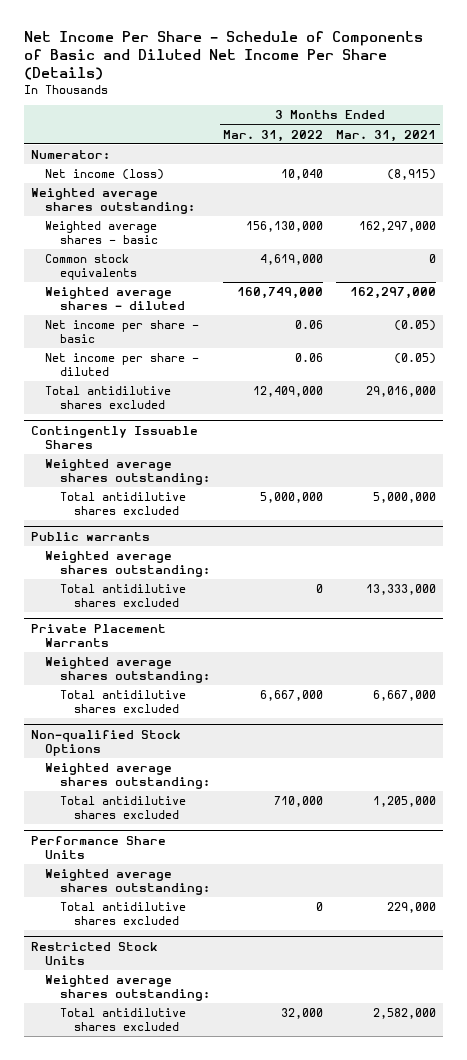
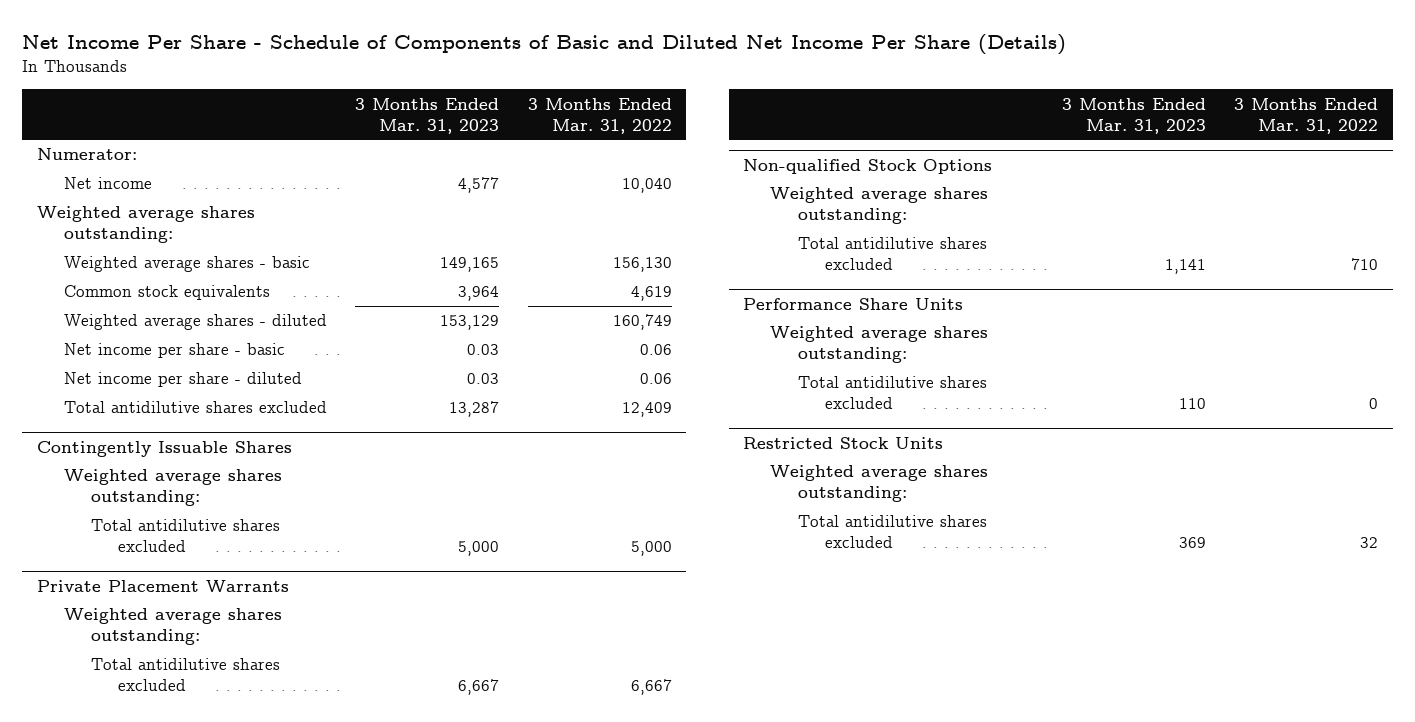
- | 3 Months Ended Mar. 31, 2022 | 3 Months Ended Mar. 31, 2021
+ | 3 Months Ended Mar. 31, 2023 | 3 Months Ended Mar. 31, 2022
- Net income (loss) | 10,040 | (8,915)
+ Net income | 4,577 | 10,040
- Weighted average shares - basic | 156,130,000 | 162,297,000
- Common stock equivalents | 4,619,000 | 0
- Weighted average shares - diluted | 160,749,000 | 162,297,000
+ Weighted average shares - basic | 149,165 | 156,130
+ Common stock equivalents | 3,964 | 4,619
+ Weighted average shares - diluted | 153,129 | 160,749
- Total antidilutive shares excluded | 12,409,000 | 29,016,000
+ Total antidilutive shares excluded | 13,287 | 12,409
@ Contingently Issuable Shares
- Total antidilutive shares excluded | 5,000,000 | 5,000,000
- Public warrants
- Weighted average shares outstanding:
- Total antidilutive shares excluded | 0 | 13,333,000
@ Contingently Issuable Shares
+ Total antidilutive shares excluded | 5,000 | 5,000
@ Private Placement Warrants
- Total antidilutive shares excluded | 6,667,000 | 6,667,000
+ Total antidilutive shares excluded | 6,667 | 6,667
@ Non-qualified Stock Options
- Total antidilutive shares excluded | 710,000 | 1,205,000
+ Total antidilutive shares excluded | 1,141 | 710
@ Restricted Stock Units
- Total antidilutive shares excluded | 32,000 | 2,582,000
+ Total antidilutive shares excluded | 369 | 32

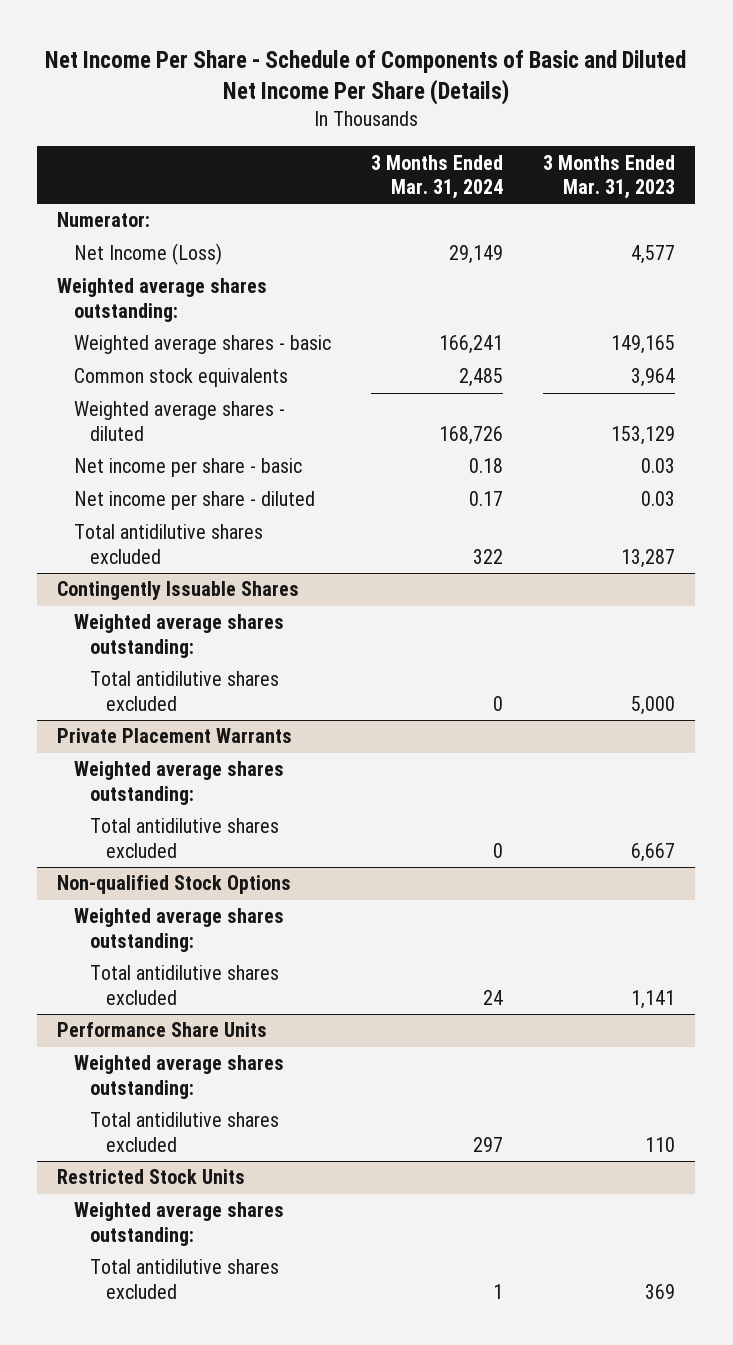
- | 3 Months Ended Mar. 31, 2023 | 3 Months Ended Mar. 31, 2022
+ | 3 Months Ended Mar. 31, 2024 | 3 Months Ended Mar. 31, 2023
- Net income | 4,577 | 10,040
+ Net Income (Loss) | 29,149 | 4,577

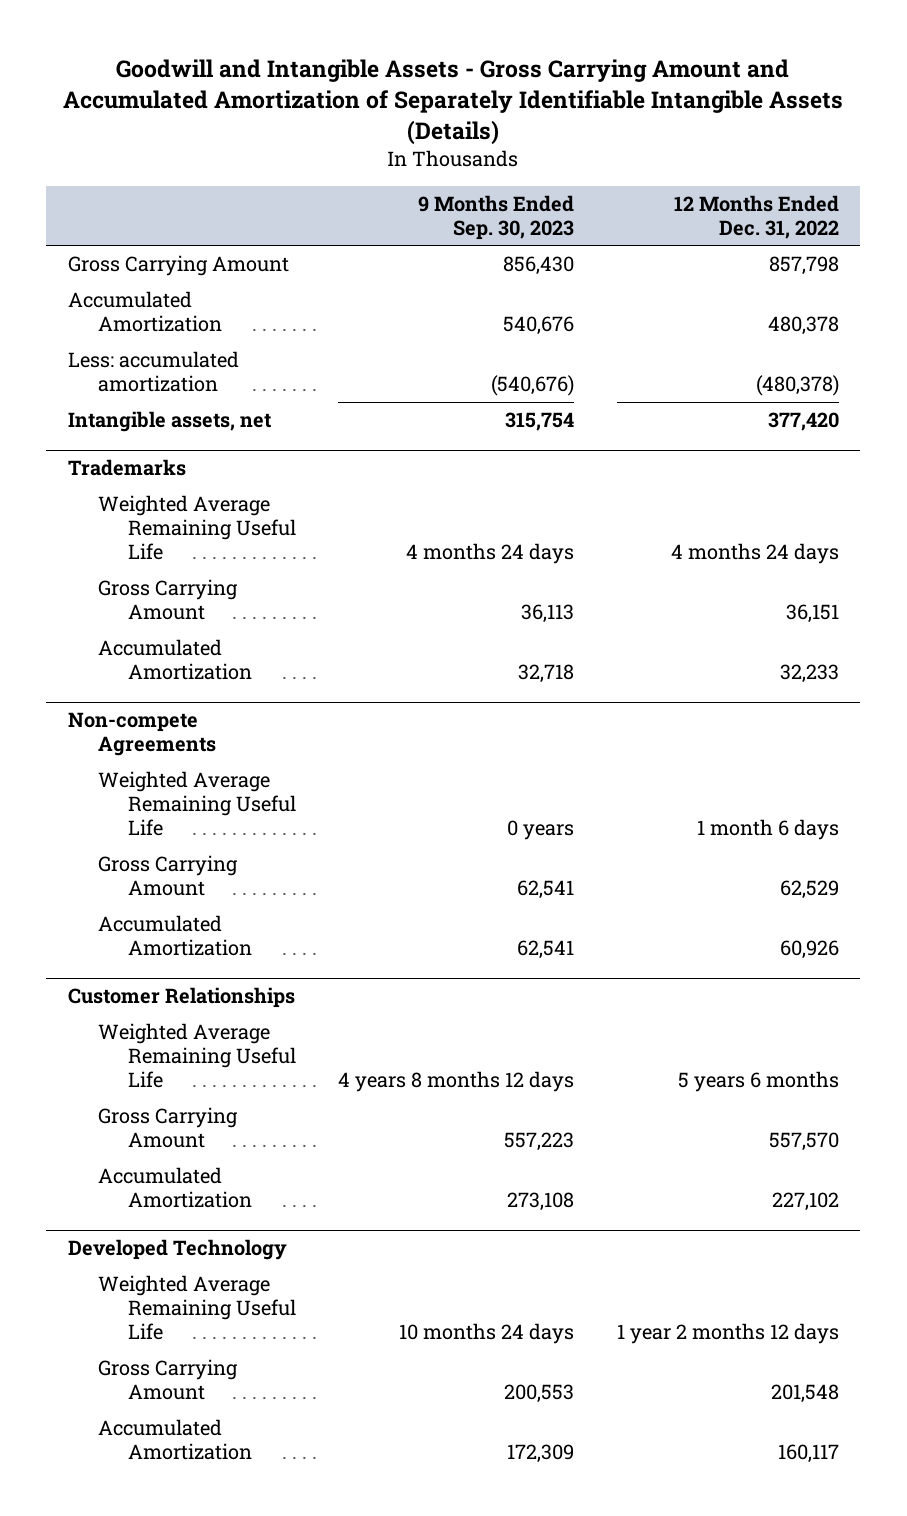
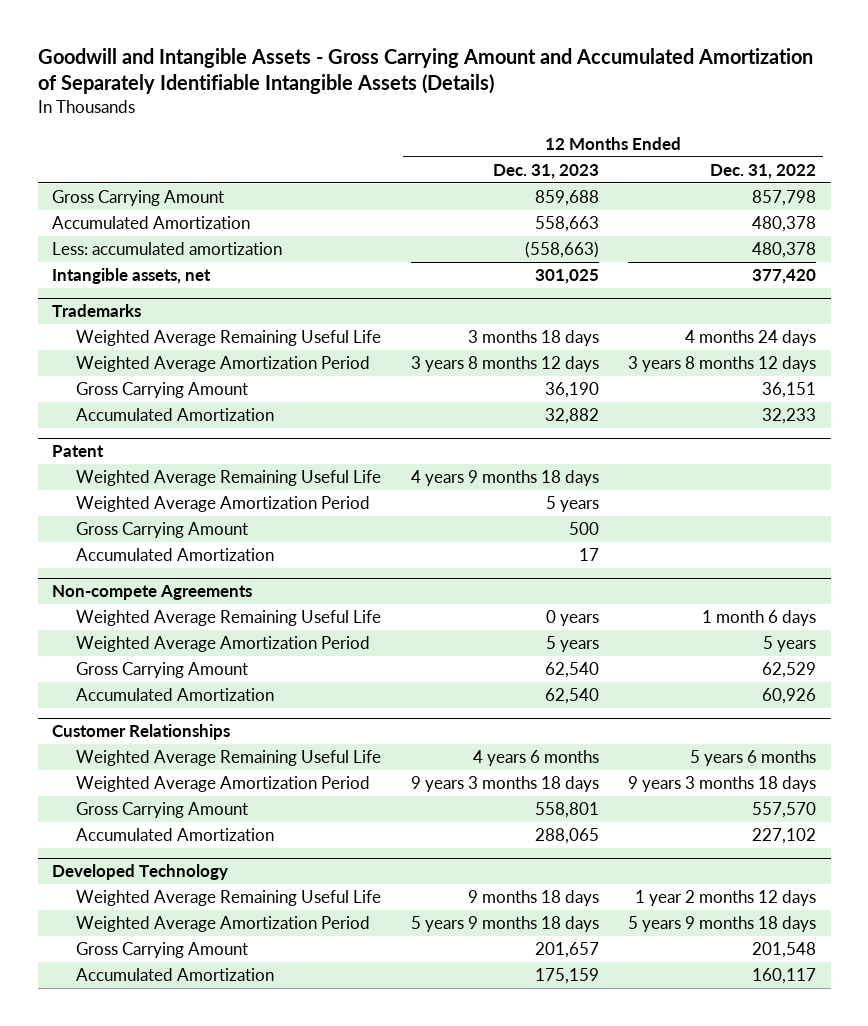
- | 9 Months Ended Sep. 30, 2023 | 12 Months Ended Dec. 31, 2022
+ | 12 Months Ended Dec. 31, 2023 | 12 Months Ended Dec. 31, 2022
- Less: accumulated amortization | (540,676) | (480,378)
+ Less: accumulated amortization | (558,663) | 480,378
@ Trademarks
+ Weighted Average Amortization Period | 3 years 8 months 12 days | 3 years 8 months 12 days
+ Patent
+ Weighted Average Remaining Useful Life | 4 years 9 months 18 days |
+ Weighted Average Amortization Period | 5 years |
+ Gross Carrying Amount | 500 |
+ Accumulated Amortization | 17 |
@ Non-compete Agreements
+ Weighted Average Amortization Period | 5 years | 5 years
@ Customer Relationships
+ Weighted Average Amortization Period | 9 years 3 months 18 days | 9 years 3 months 18 days
@ Developed Technology
+ Weighted Average Amortization Period | 5 years 9 months 18 days | 5 years 9 months 18 days

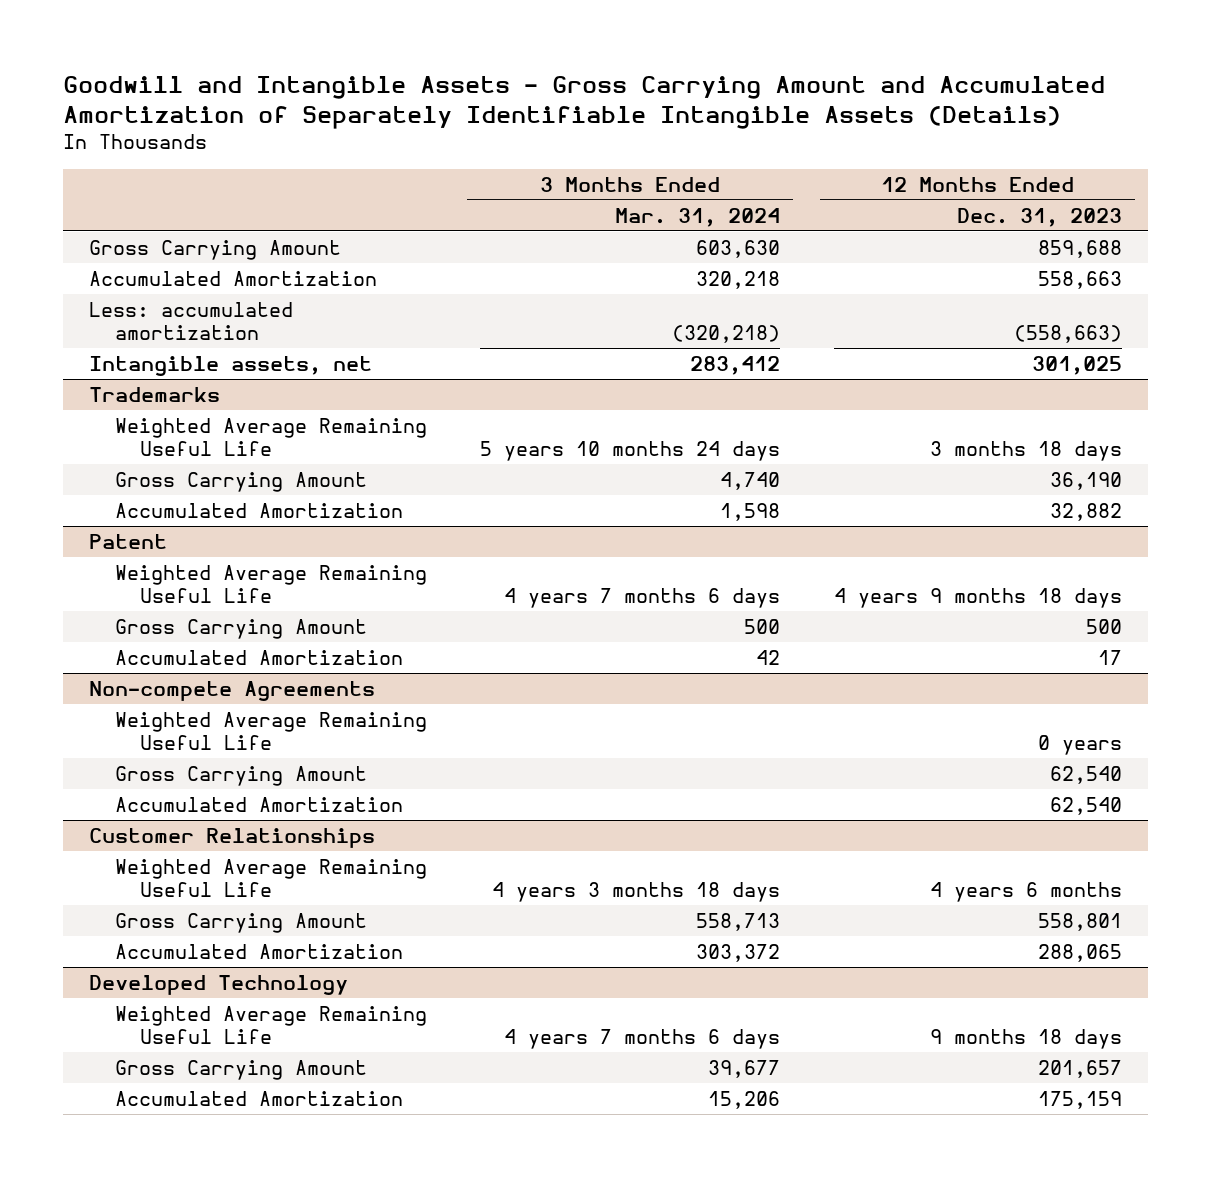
- | 12 Months Ended Dec. 31, 2023 | 12 Months Ended Dec. 31, 2022
+ | 3 Months Ended Mar. 31, 2024 | 12 Months Ended Dec. 31, 2023
@ Trademarks
- Weighted Average Amortization Period | 3 years 8 months 12 days | 3 years 8 months 12 days
@ Patent
- Weighted Average Amortization Period | 5 years |
@ Non-compete Agreements
- Weighted Average Amortization Period | 5 years | 5 years
@ Customer Relationships
- Weighted Average Amortization Period | 9 years 3 months 18 days | 9 years 3 months 18 days
@ Developed Technology
- Weighted Average Amortization Period | 5 years 9 months 18 days | 5 years 9 months 18 days

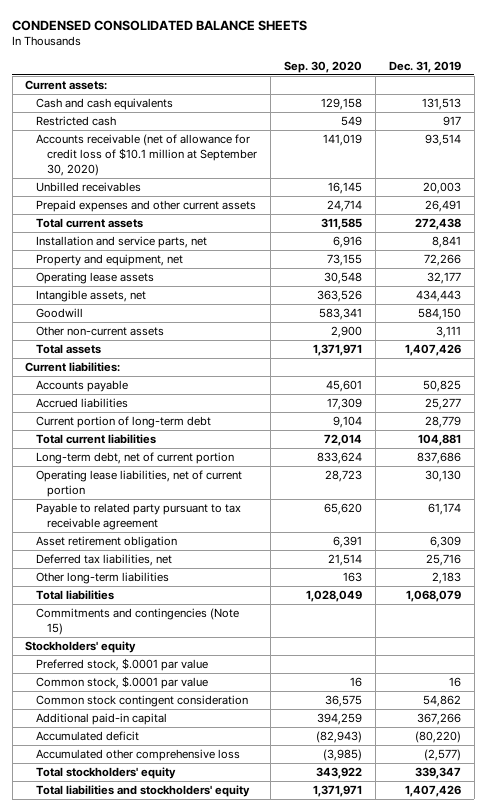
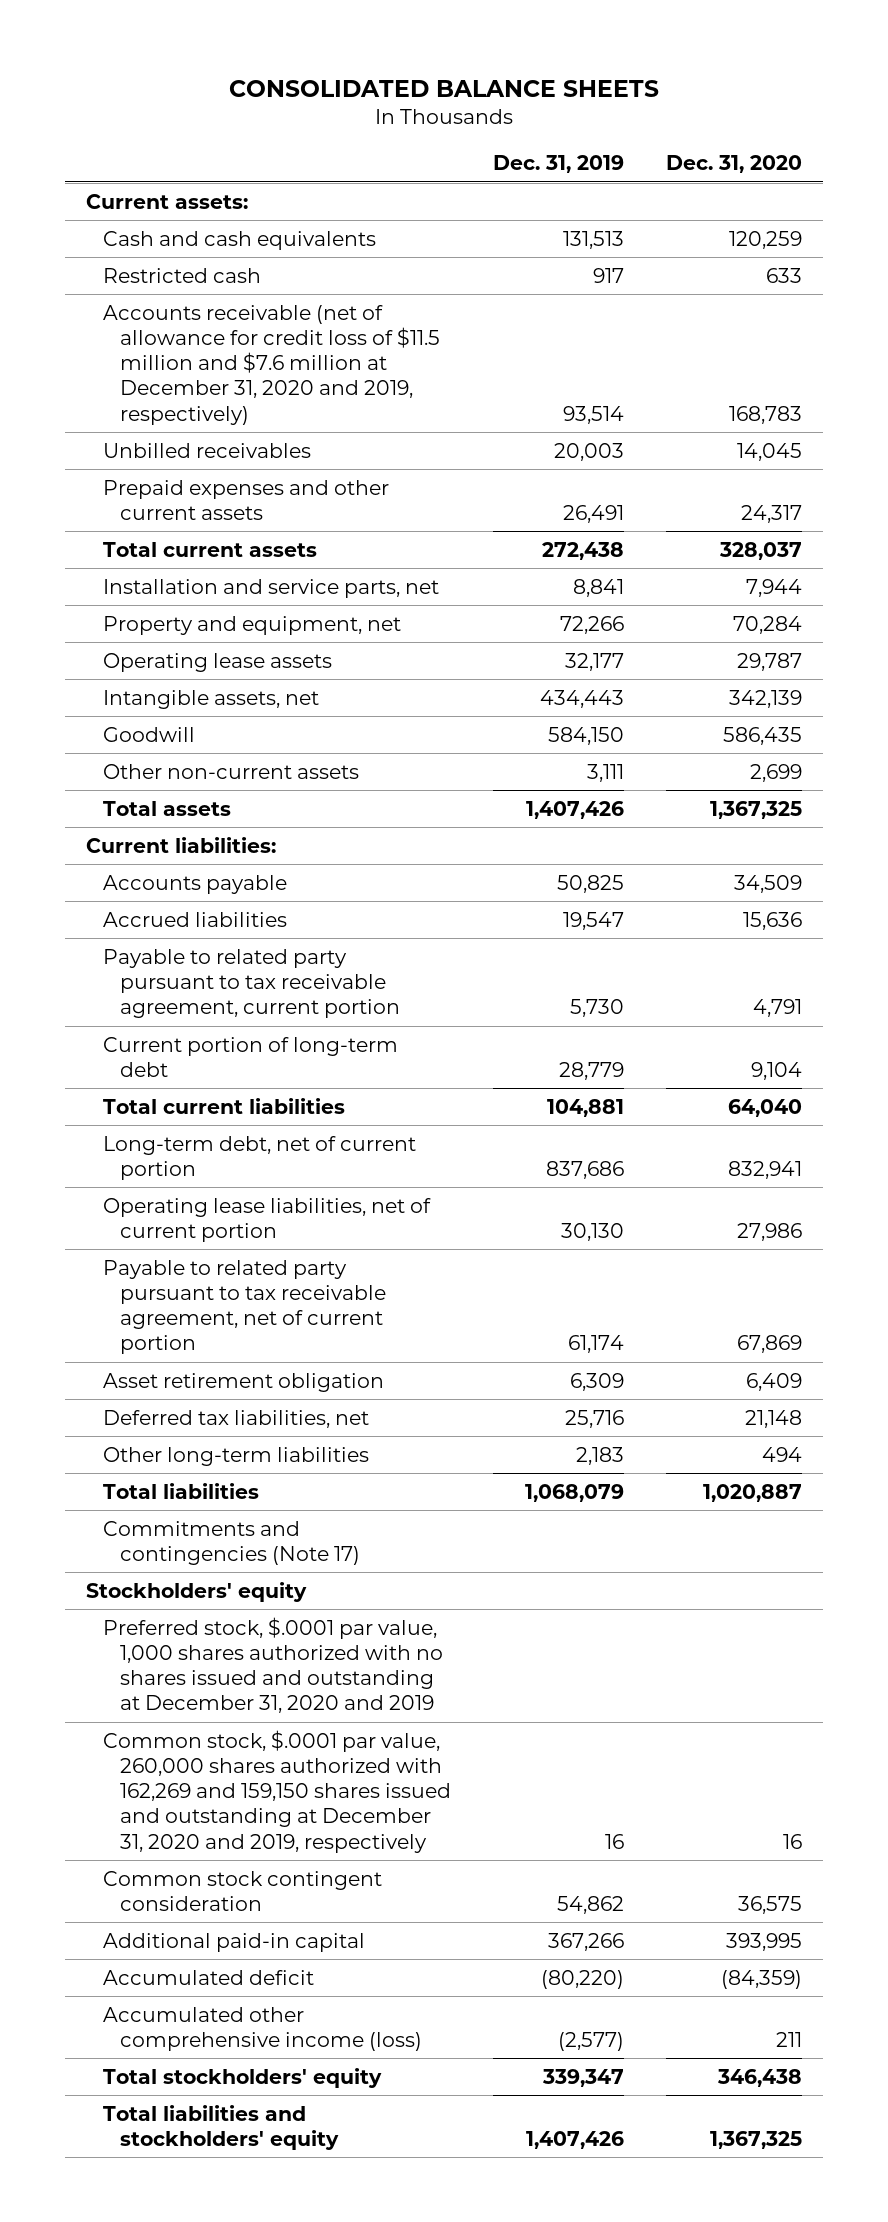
- CONDENSED CONSOLIDATED BALANCE SHEETS
+ CONSOLIDATED BALANCE SHEETS
- | Sep. 30, 2020 | Dec. 31, 2019
+ | Dec. 31, 2019 | Dec. 31, 2020
- Accounts receivable (net of allowance for credit loss of $10.1 million at September 30, 2020) | 141,019 | 93,514
+ Accounts receivable (net of allowance for credit loss of $11.5 million and $7.6 million at December 31, 2020 and 2019, respectively) | 93,514 | 168,783
- Accrued liabilities | 17,309 | 25,277
+ Accrued liabilities | 19,547 | 15,636
+ Payable to related party pursuant to tax receivable agreement, current portion | 5,730 | 4,791
- Payable to related party pursuant to tax receivable agreement | 65,620 | 61,174
+ Payable to related party pursuant to tax receivable agreement, net of current portion | 61,174 | 67,869
- Commitments and contingencies (Note 15)
+ Commitments and contingencies (Note 17)
- Preferred stock, $.0001 par value
- Common stock, $.0001 par value | 16 | 16
+ Preferred stock, $.0001 par value, 1,000 shares authorized with no shares issued and outstanding at December 31, 2020 and 2019
+ Common stock, $.0001 par value, 260,000 shares authorized with 162,269 and 159,150 shares issued and outstanding at December 31, 2020 and 2019, respectively | 16 | 16
- Accumulated other comprehensive loss | (3,985) | (2,577)
+ Accumulated other comprehensive income (loss) | (2,577) | 211

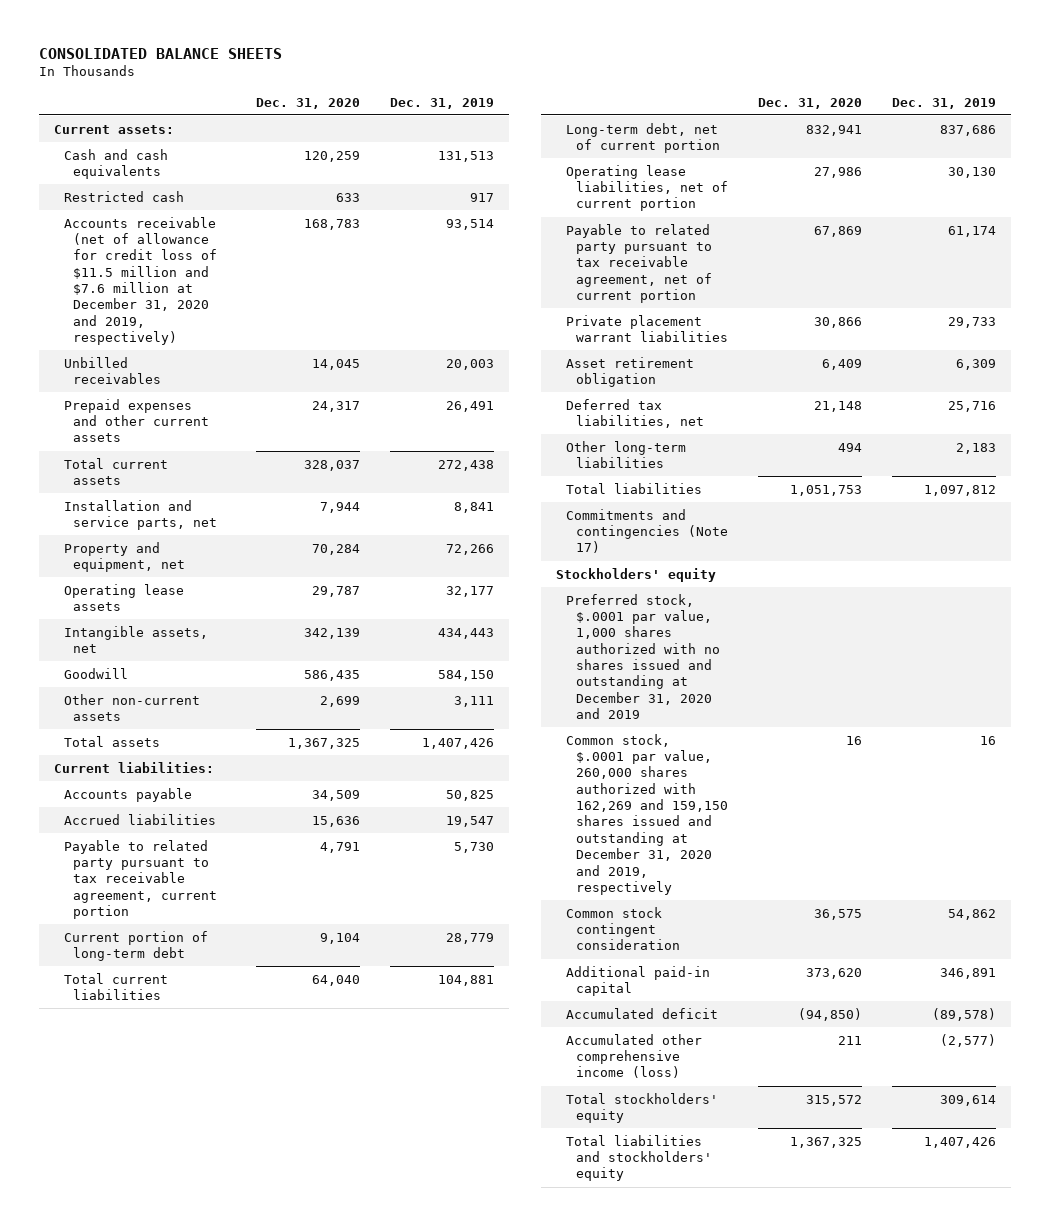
- | Dec. 31, 2019 | Dec. 31, 2020
+ | Dec. 31, 2020 | Dec. 31, 2019
+ Private placement warrant liabilities | 30,866 | 29,733
- Total liabilities | 1,068,079 | 1,020,887
+ Total liabilities | 1,051,753 | 1,097,812
- Additional paid-in capital | 367,266 | 393,995
- Accumulated deficit | (80,220) | (84,359)
+ Additional paid-in capital | 373,620 | 346,891
+ Accumulated deficit | (94,850) | (89,578)
- Total stockholders' equity | 339,347 | 346,438
+ Total stockholders' equity | 315,572 | 309,614

